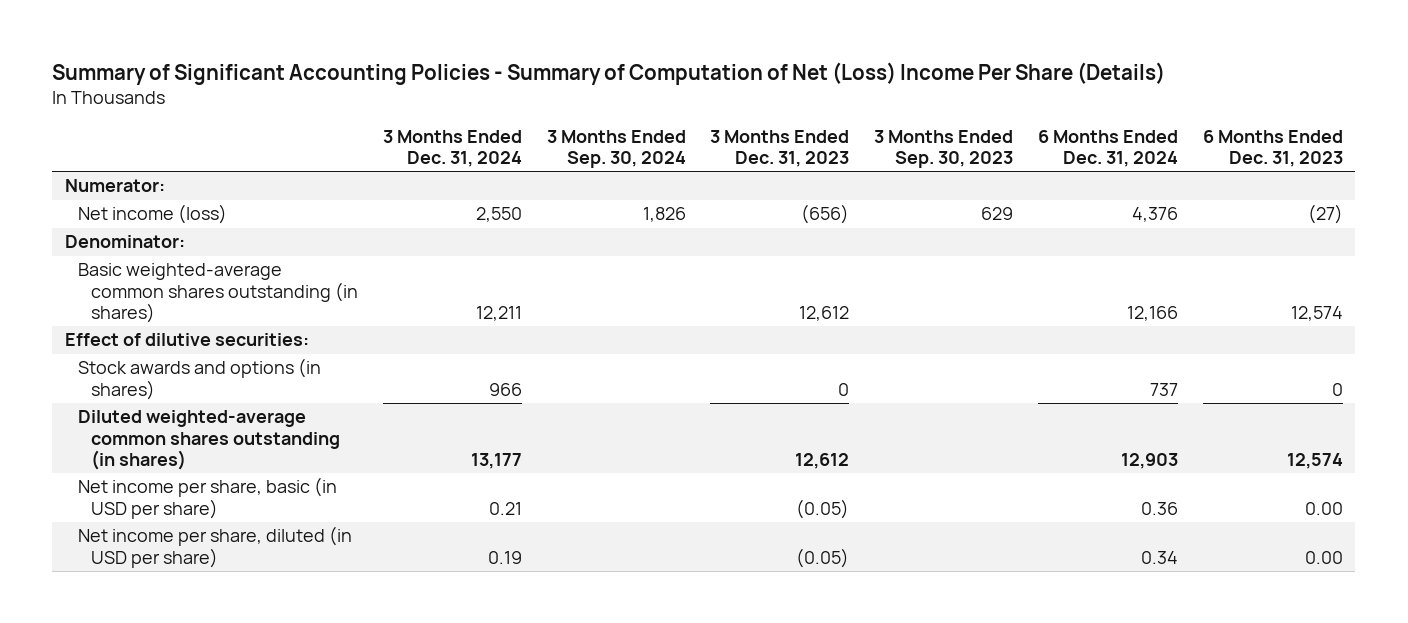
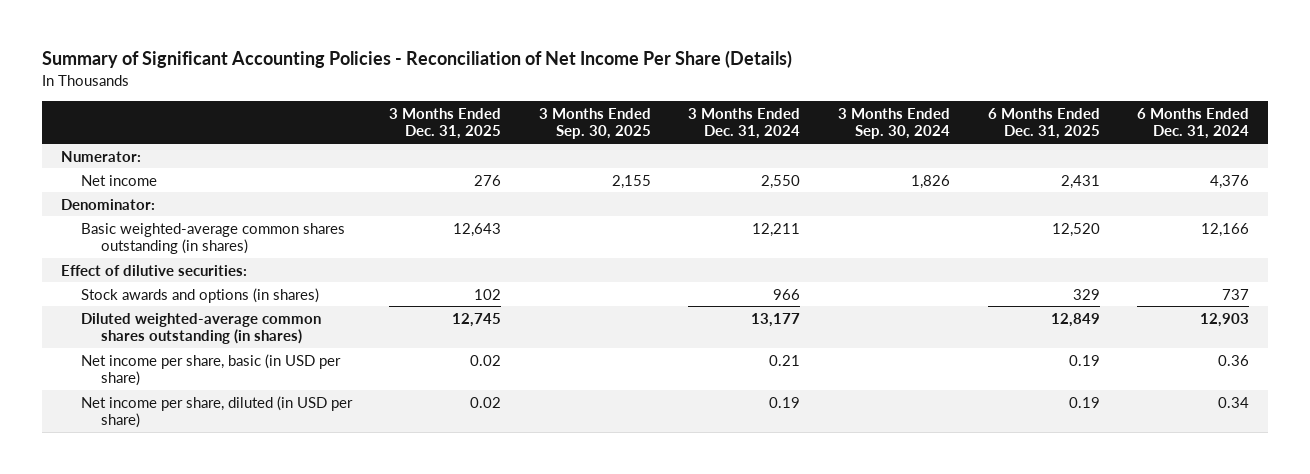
- Summary of Significant Accounting Policies - Summary of Computation of Net (Loss) Income Per Share (Details)
+ Summary of Significant Accounting Policies - Reconciliation of Net Income Per Share (Details)
- | 3 Months Ended Dec. 31, 2024 | 3 Months Ended Sep. 30, 2024 | 3 Months Ended Dec. 31, 2023 | 3 Months Ended Sep. 30, 2023 | 6 Months Ended Dec. 31, 2024 | 6 Months Ended Dec. 31, 2023
+ | 3 Months Ended Dec. 31, 2025 | 3 Months Ended Sep. 30, 2025 | 3 Months Ended Dec. 31, 2024 | 3 Months Ended Sep. 30, 2024 | 6 Months Ended Dec. 31, 2025 | 6 Months Ended Dec. 31, 2024
- Net income (loss) | 2,550 | 1,826 | (656) | 629 | 4,376 | (27)
+ Net income | 276 | 2,155 | 2,550 | 1,826 | 2,431 | 4,376

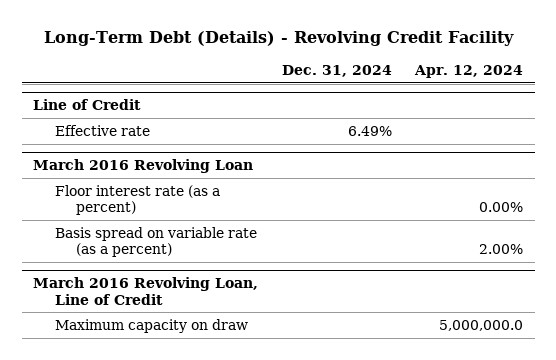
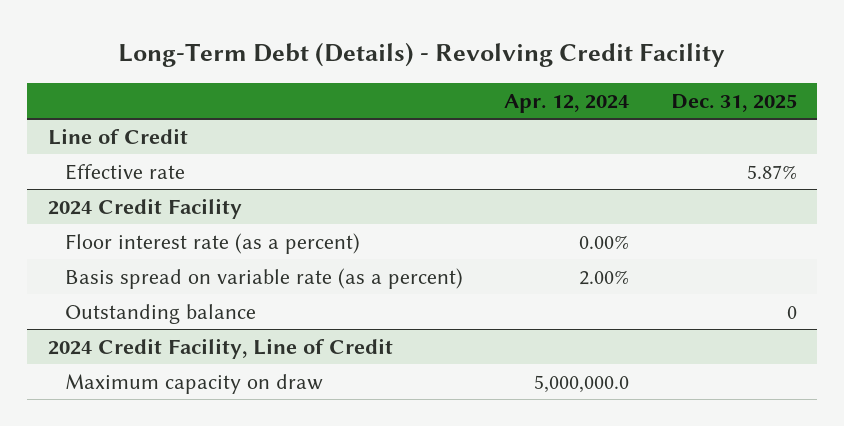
- | Dec. 31, 2024 | Apr. 12, 2024
+ | Apr. 12, 2024 | Dec. 31, 2025
- March 2016 Revolving Loan
+ 2024 Credit Facility
- March 2016 Revolving Loan, Line of Credit
+ Outstanding balance | | 0
+ 2024 Credit Facility, Line of Credit

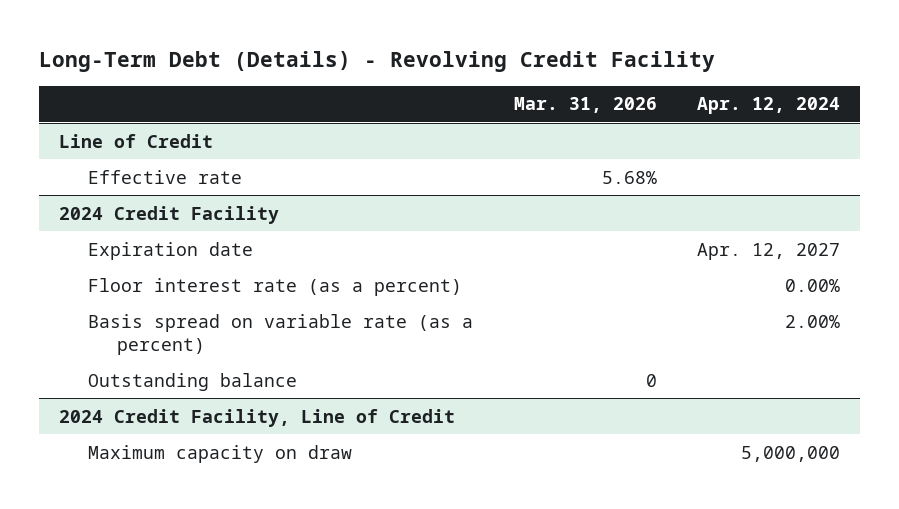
- | Apr. 12, 2024 | Dec. 31, 2025
+ | Mar. 31, 2026 | Apr. 12, 2024
@ 2024 Credit Facility
+ Expiration date | | Apr. 12, 2027
@ 2024 Credit Facility, Line of Credit
- Maximum capacity on draw | 5,000,000.0 |
+ Maximum capacity on draw | | 5,000,000

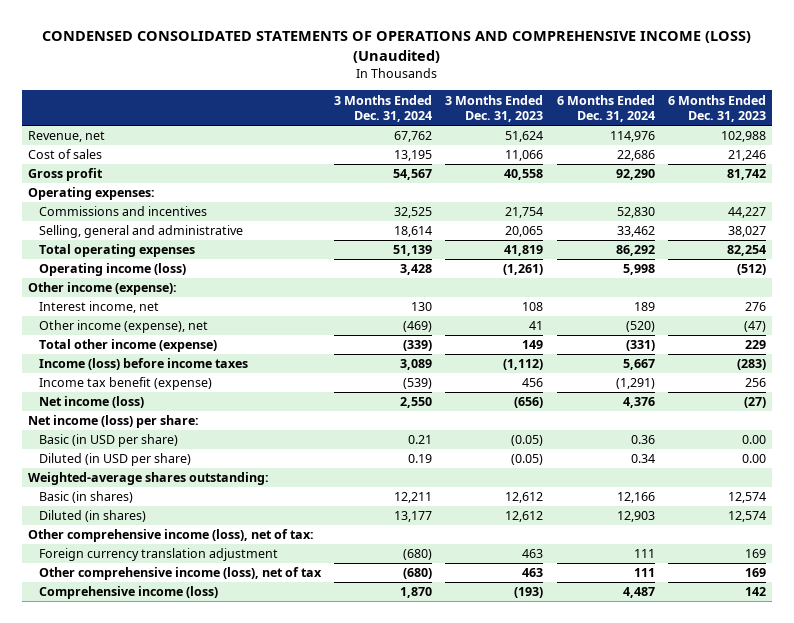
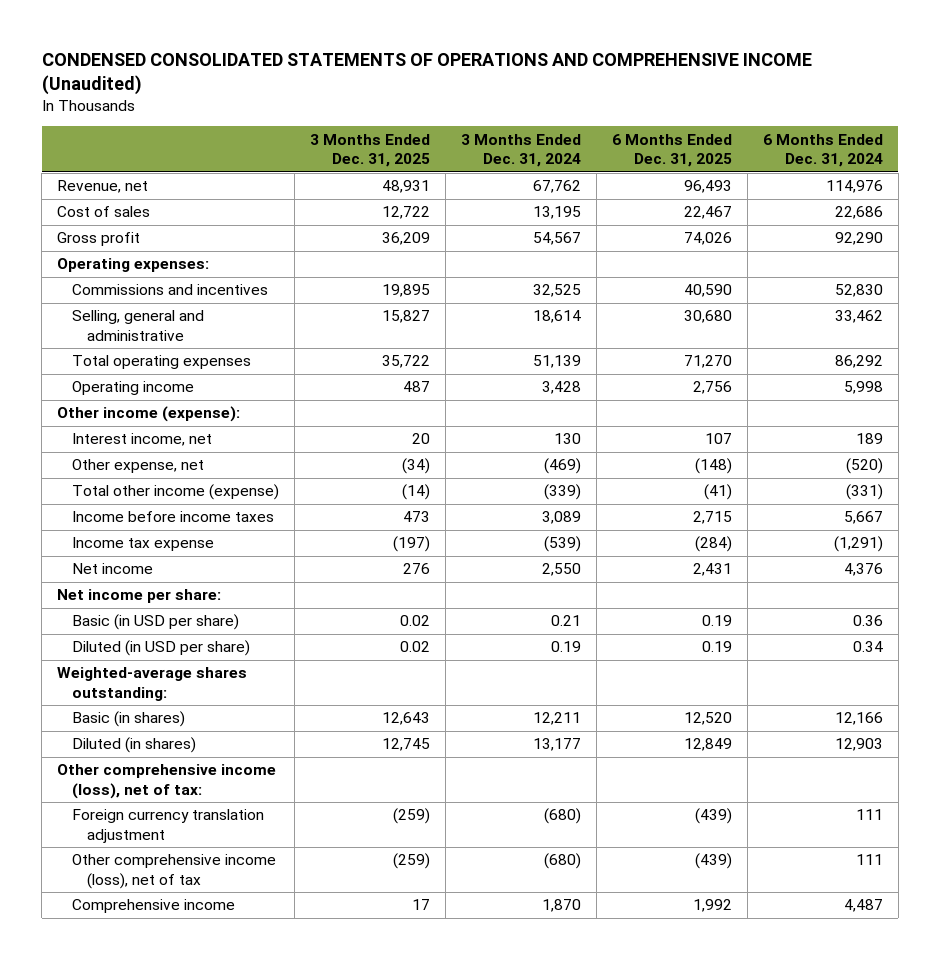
- CONDENSED CONSOLIDATED STATEMENTS OF OPERATIONS AND COMPREHENSIVE INCOME (LOSS) (Unaudited)
+ CONDENSED CONSOLIDATED STATEMENTS OF OPERATIONS AND COMPREHENSIVE INCOME (Unaudited)
- | 3 Months Ended Dec. 31, 2024 | 3 Months Ended Dec. 31, 2023 | 6 Months Ended Dec. 31, 2024 | 6 Months Ended Dec. 31, 2023
+ | 3 Months Ended Dec. 31, 2025 | 3 Months Ended Dec. 31, 2024 | 6 Months Ended Dec. 31, 2025 | 6 Months Ended Dec. 31, 2024
- Operating income (loss) | 3,428 | (1,261) | 5,998 | (512)
+ Operating income | 487 | 3,428 | 2,756 | 5,998
- Other income (expense), net | (469) | 41 | (520) | (47)
+ Other expense, net | (34) | (469) | (148) | (520)
- Income (loss) before income taxes | 3,089 | (1,112) | 5,667 | (283)
- Income tax benefit (expense) | (539) | 456 | (1,291) | 256
- Net income (loss) | 2,550 | (656) | 4,376 | (27)
- Net income (loss) per share:
+ Income before income taxes | 473 | 3,089 | 2,715 | 5,667
+ Income tax expense | (197) | (539) | (284) | (1,291)
+ Net income | 276 | 2,550 | 2,431 | 4,376
+ Net income per share:
- Comprehensive income (loss) | 1,870 | (193) | 4,487 | 142
+ Comprehensive income | 17 | 1,870 | 1,992 | 4,487

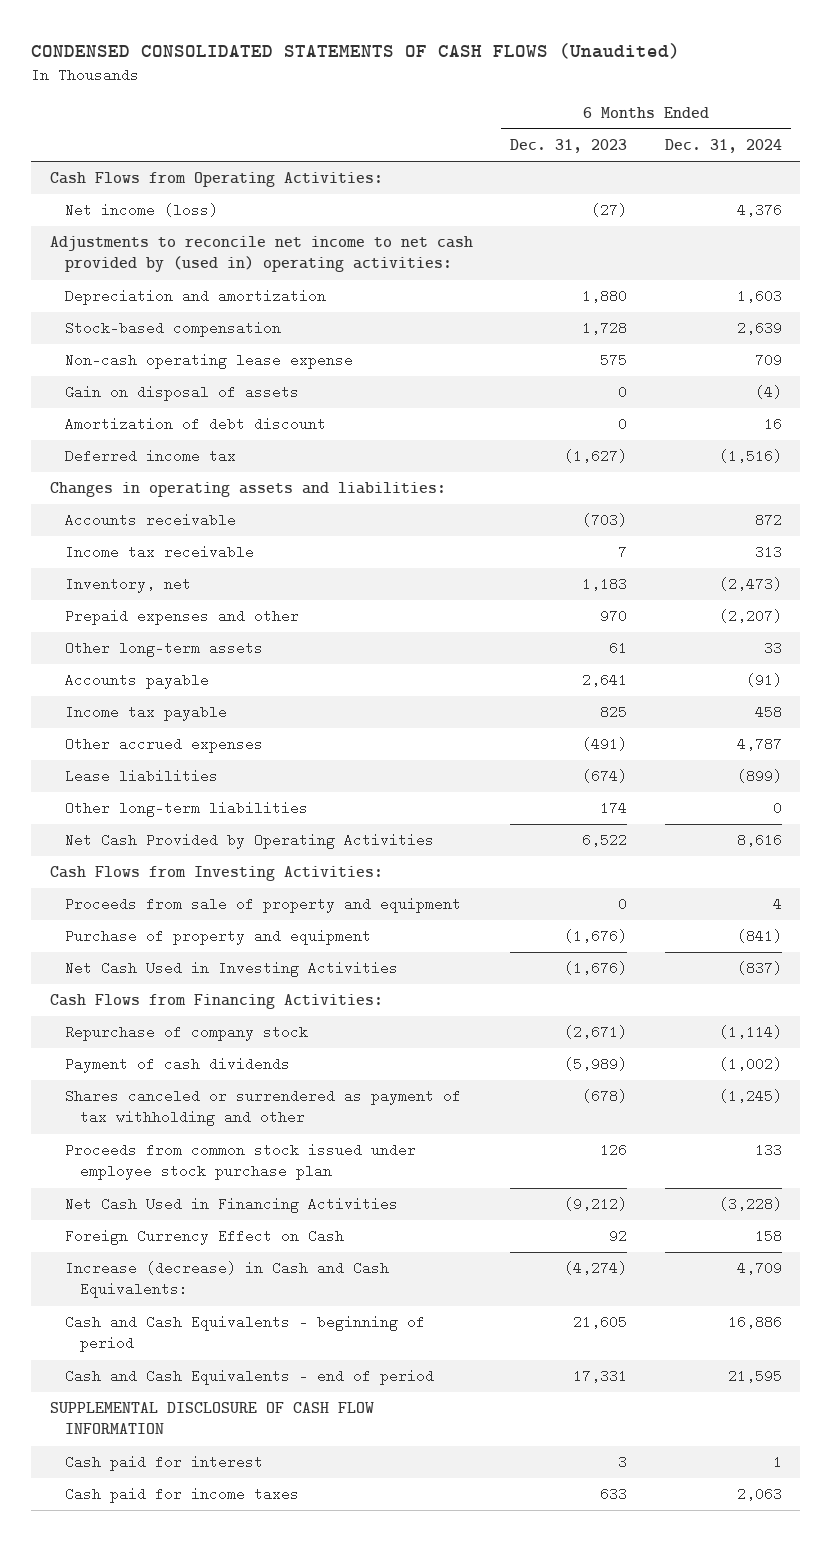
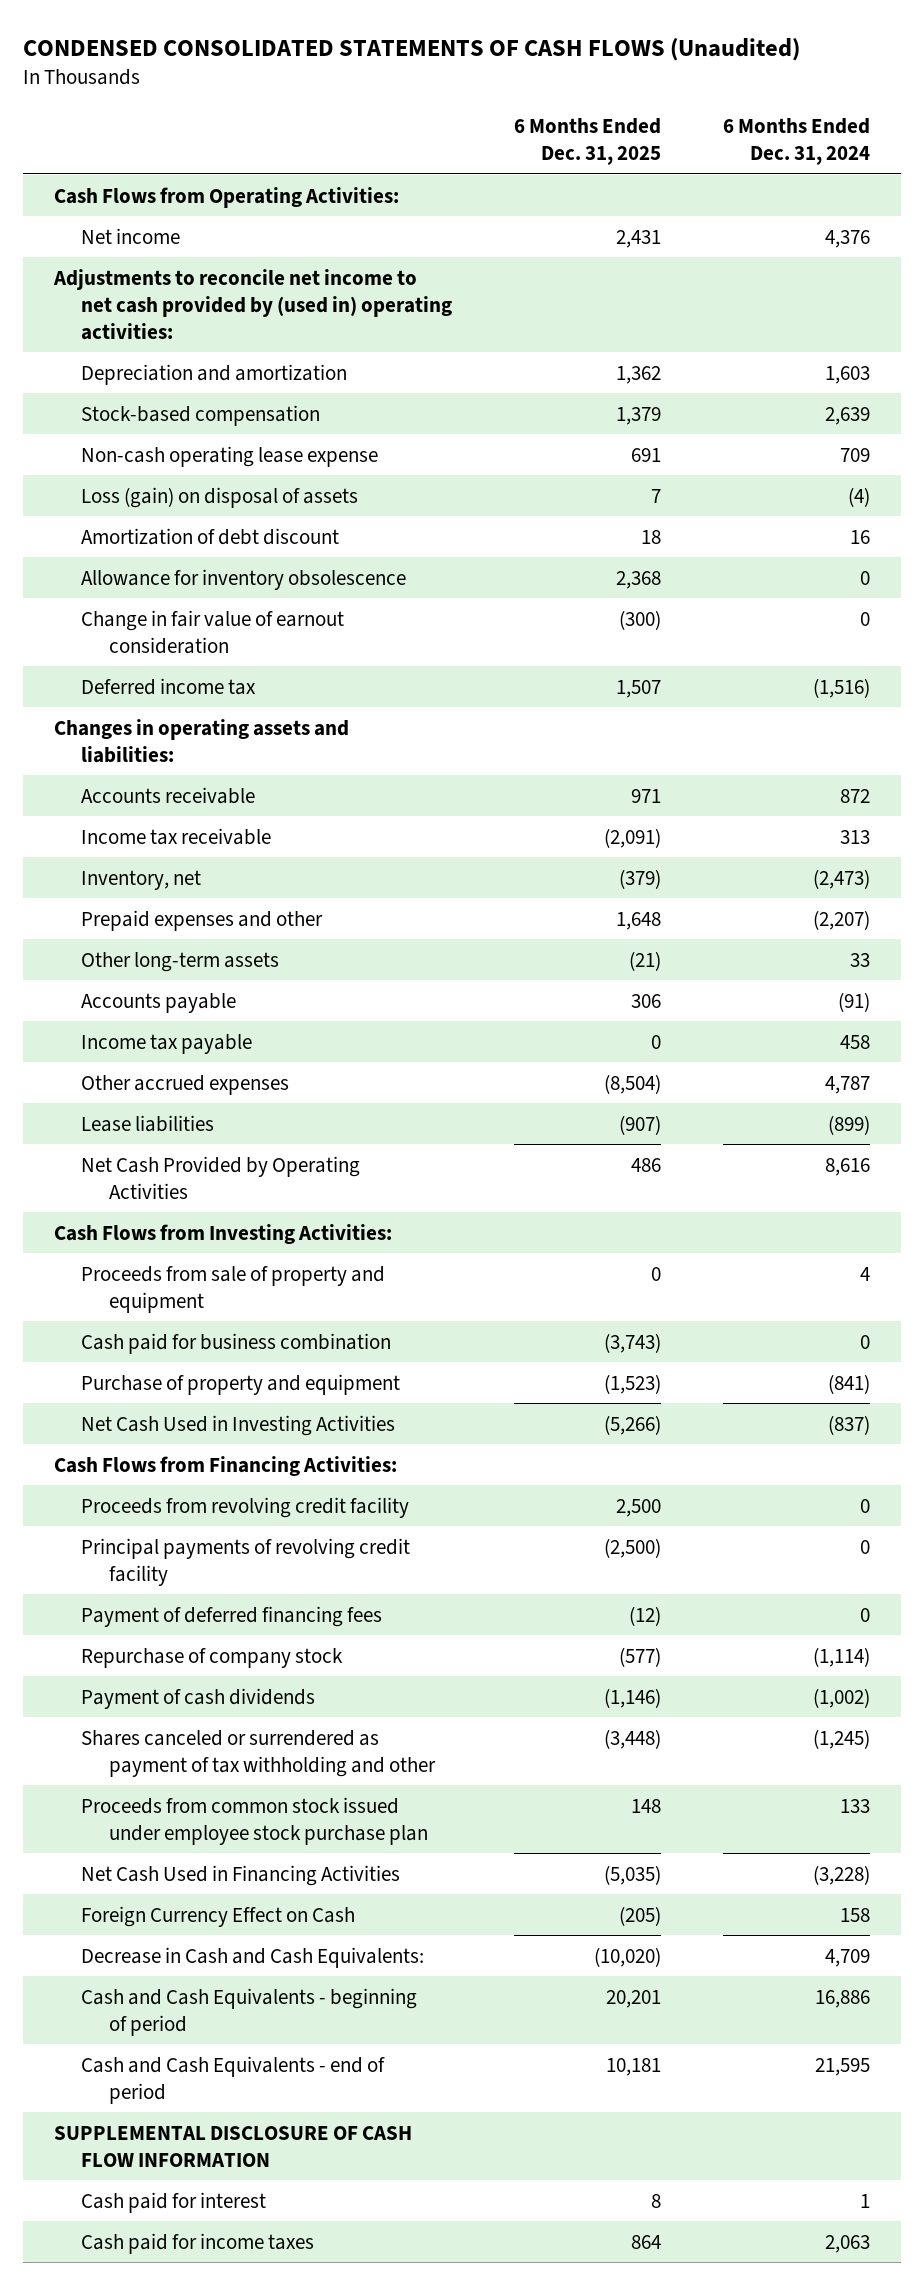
- | 6 Months Ended Dec. 31, 2023 | 6 Months Ended Dec. 31, 2024
+ | 6 Months Ended Dec. 31, 2025 | 6 Months Ended Dec. 31, 2024
- Net income (loss) | (27) | 4,376
+ Net income | 2,431 | 4,376
- Gain on disposal of assets | 0 | (4)
+ Loss (gain) on disposal of assets | 7 | (4)
+ Allowance for inventory obsolescence | 2,368 | 0
+ Change in fair value of earnout consideration | (300) | 0
- Other long-term liabilities | 174 | 0
+ Cash paid for business combination | (3,743) | 0
+ Proceeds from revolving credit facility | 2,500 | 0
+ Principal payments of revolving credit facility | (2,500) | 0
+ Payment of deferred financing fees | (12) | 0
- Increase (decrease) in Cash and Cash Equivalents: | (4,274) | 4,709
+ Decrease in Cash and Cash Equivalents: | (10,020) | 4,709

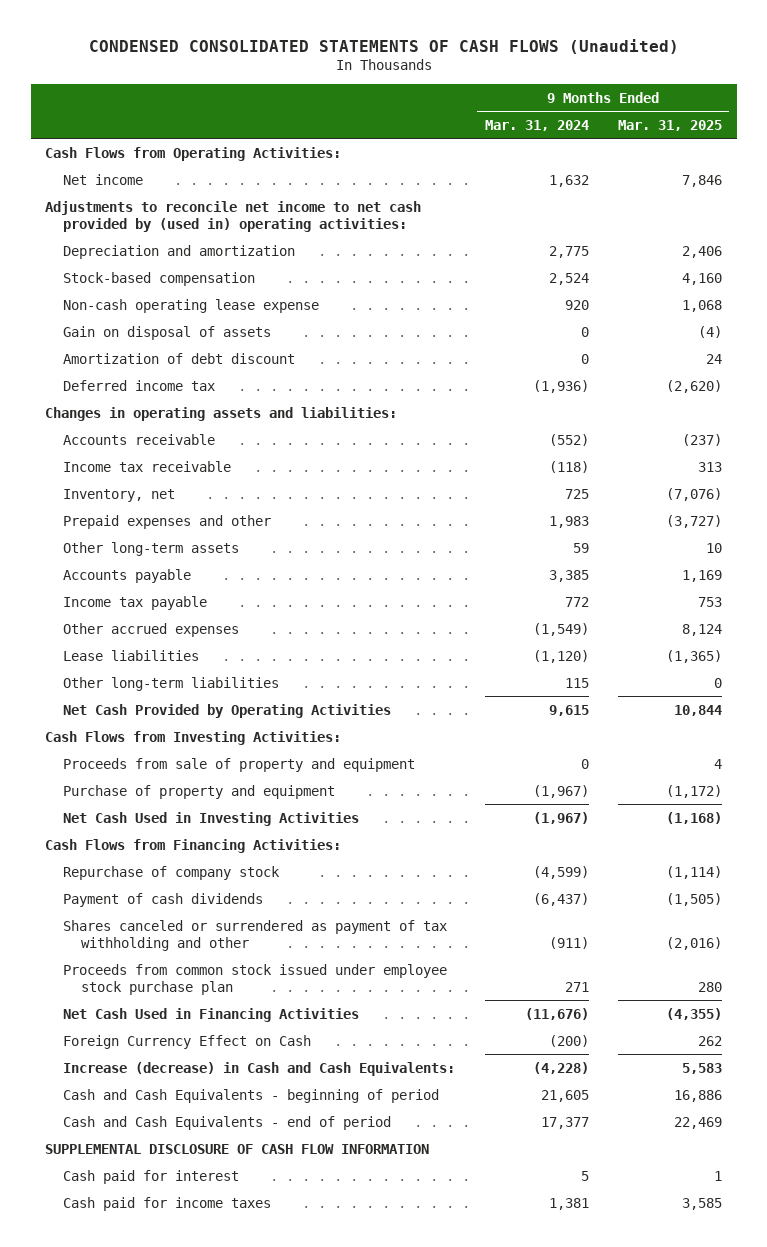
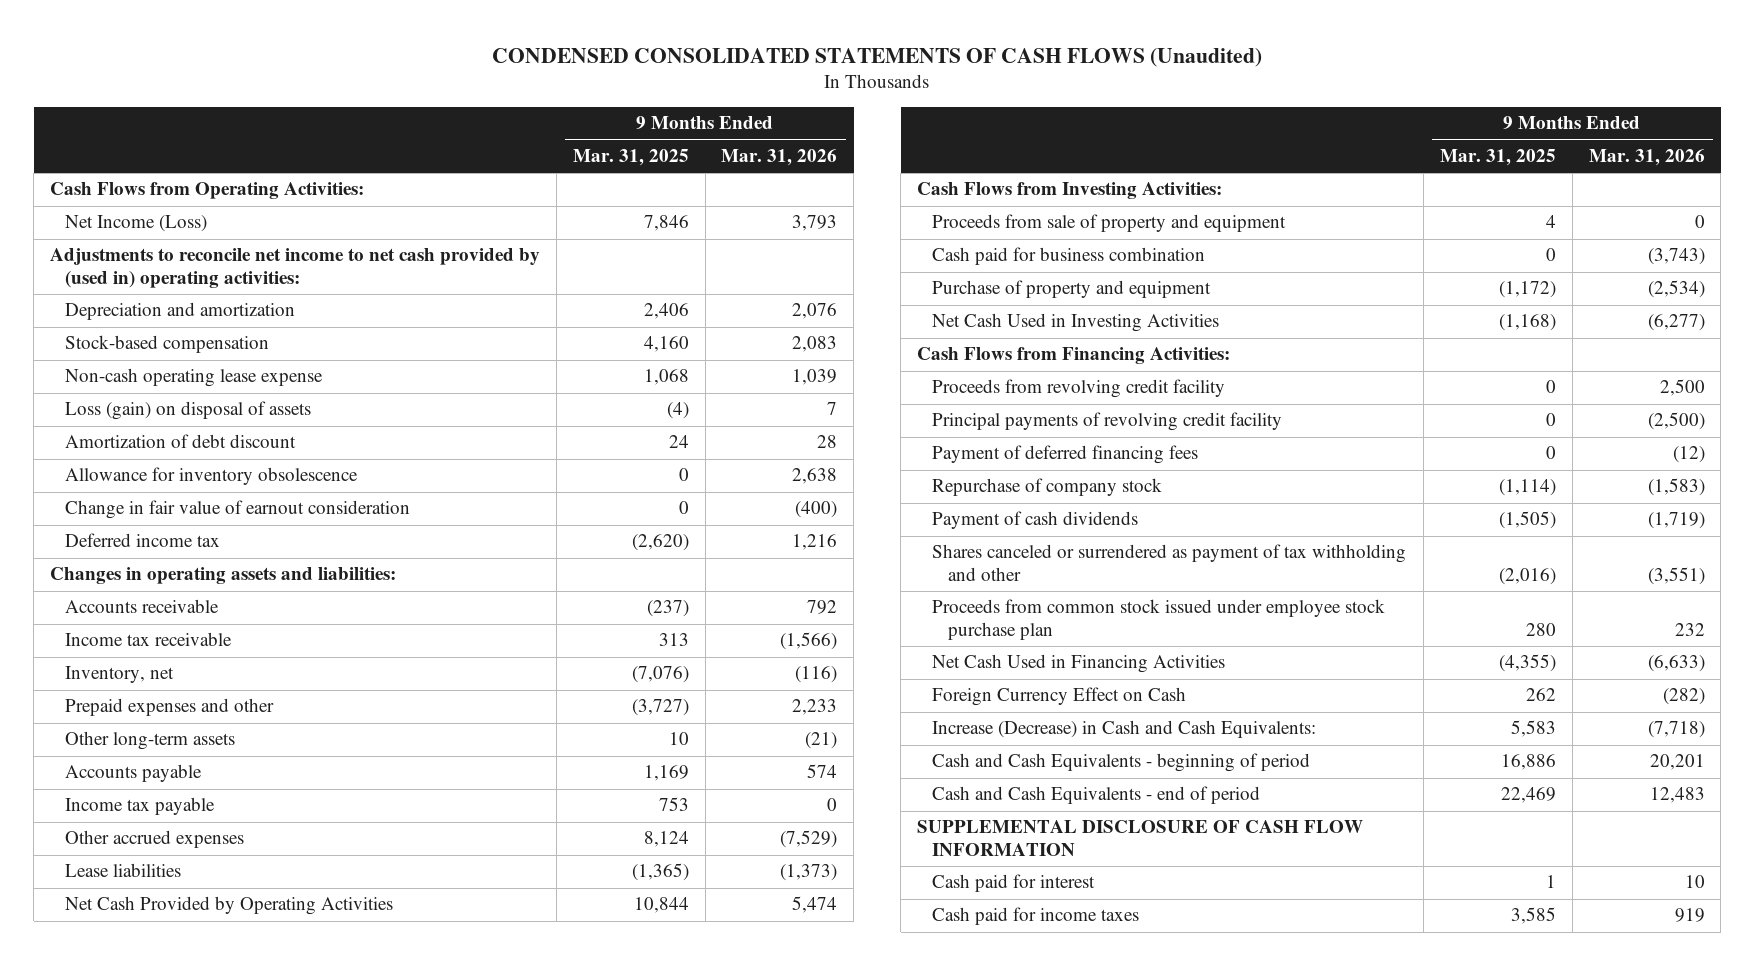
- | 9 Months Ended Mar. 31, 2024 | 9 Months Ended Mar. 31, 2025
+ | 9 Months Ended Mar. 31, 2025 | 9 Months Ended Mar. 31, 2026
- Net income | 1,632 | 7,846
+ Net Income (Loss) | 7,846 | 3,793
- Gain on disposal of assets | 0 | (4)
+ Loss (gain) on disposal of assets | (4) | 7
+ Allowance for inventory obsolescence | 0 | 2,638
+ Change in fair value of earnout consideration | 0 | (400)
- Other long-term liabilities | 115 | 0
+ Cash paid for business combination | 0 | (3,743)
+ Proceeds from revolving credit facility | 0 | 2,500
+ Principal payments of revolving credit facility | 0 | (2,500)
+ Payment of deferred financing fees | 0 | (12)
- Increase (decrease) in Cash and Cash Equivalents: | (4,228) | 5,583
+ Increase (Decrease) in Cash and Cash Equivalents: | 5,583 | (7,718)

